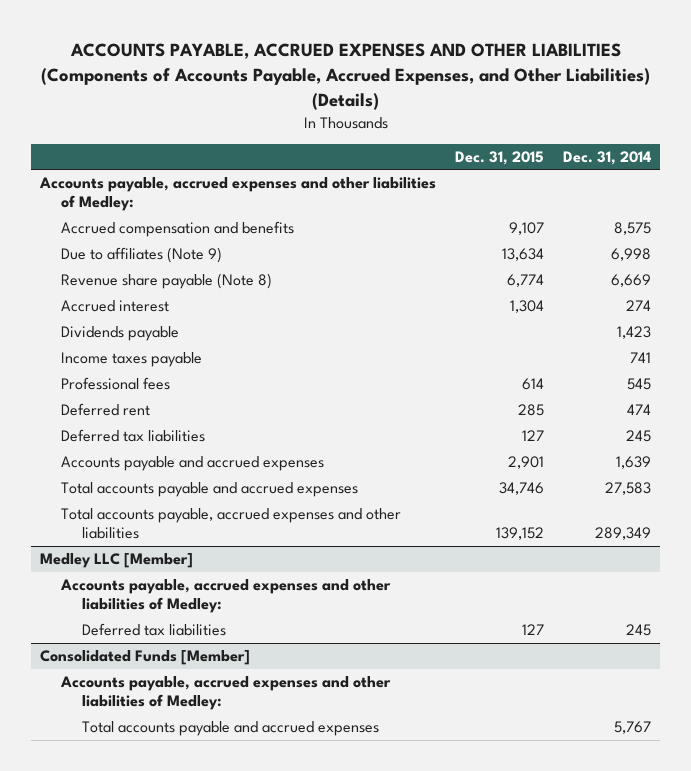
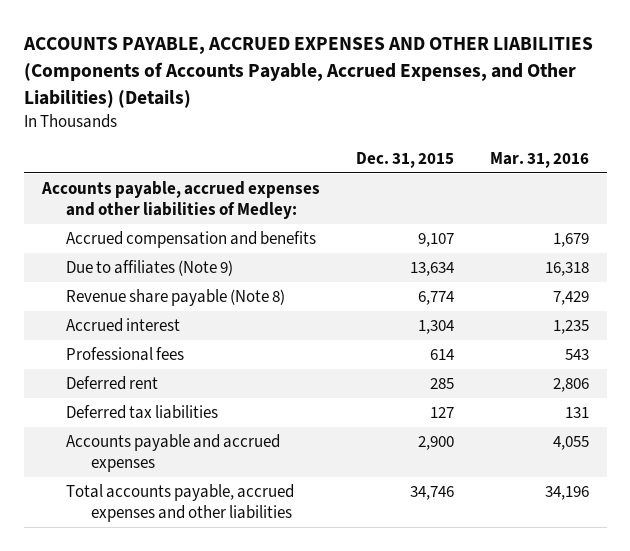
- | Dec. 31, 2015 | Dec. 31, 2014
+ | Dec. 31, 2015 | Mar. 31, 2016
- Dividends payable | | 1,423
- Income taxes payable | | 741
- Accounts payable and accrued expenses | 2,901 | 1,639
- Total accounts payable and accrued expenses | 34,746 | 27,583
- Total accounts payable, accrued expenses and other liabilities | 139,152 | 289,349
- Medley LLC [Member]
- Accounts payable, accrued expenses and other liabilities of Medley:
- Deferred tax liabilities | 127 | 245
- Consolidated Funds [Member]
- Accounts payable, accrued expenses and other liabilities of Medley:
- Total accounts payable and accrued expenses | | 5,767
+ Accounts payable and accrued expenses | 2,900 | 4,055
+ Total accounts payable, accrued expenses and other liabilities | 34,746 | 34,196

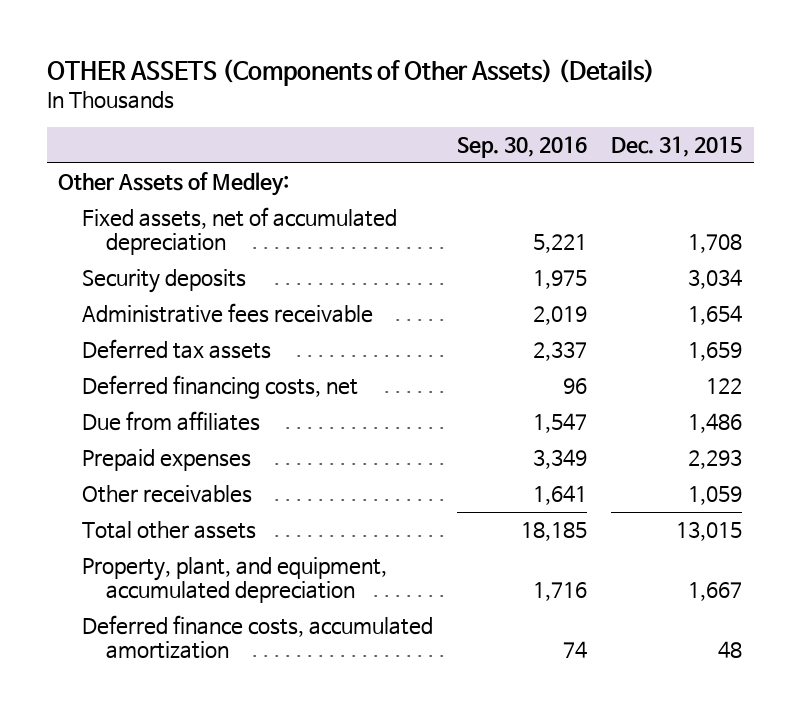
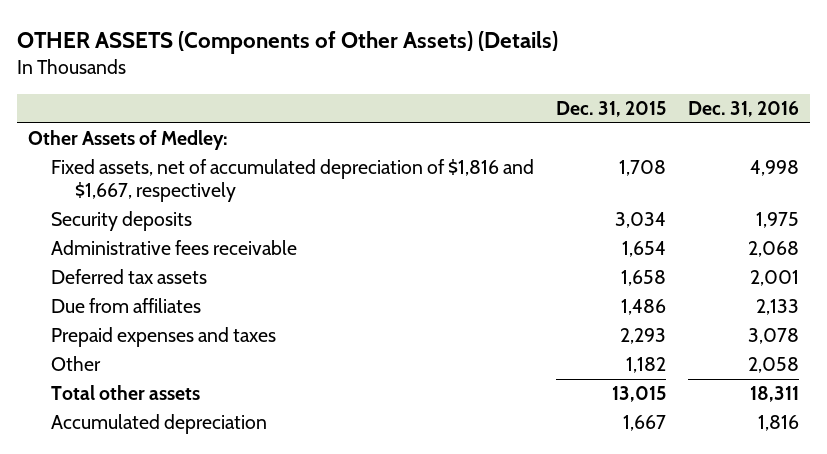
- | Sep. 30, 2016 | Dec. 31, 2015
+ | Dec. 31, 2015 | Dec. 31, 2016
- Fixed assets, net of accumulated depreciation | 5,221 | 1,708
+ Fixed assets, net of accumulated depreciation of $1,816 and $1,667, respectively | 1,708 | 4,998
- Deferred tax assets | 2,337 | 1,659
- Deferred financing costs, net | 96 | 122
+ Deferred tax assets | 1,658 | 2,001
- Prepaid expenses | 3,349 | 2,293
- Other receivables | 1,641 | 1,059
+ Prepaid expenses and taxes | 2,293 | 3,078
+ Other | 1,182 | 2,058
- Property, plant, and equipment, accumulated depreciation | 1,716 | 1,667
- Deferred finance costs, accumulated amortization | 74 | 48
+ Accumulated depreciation | 1,667 | 1,816

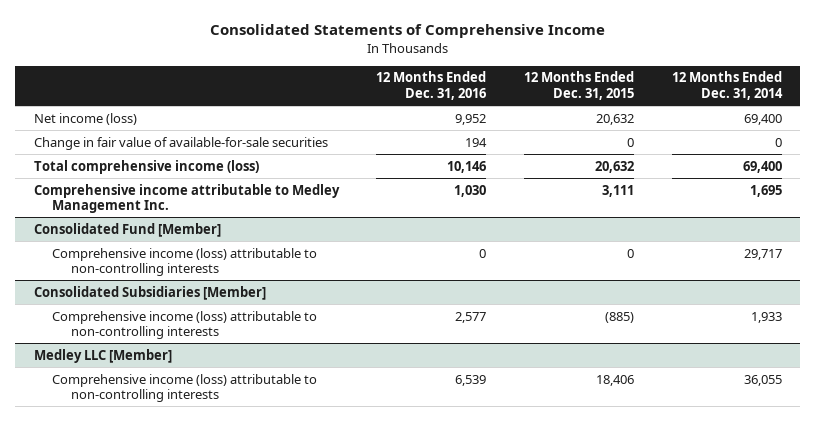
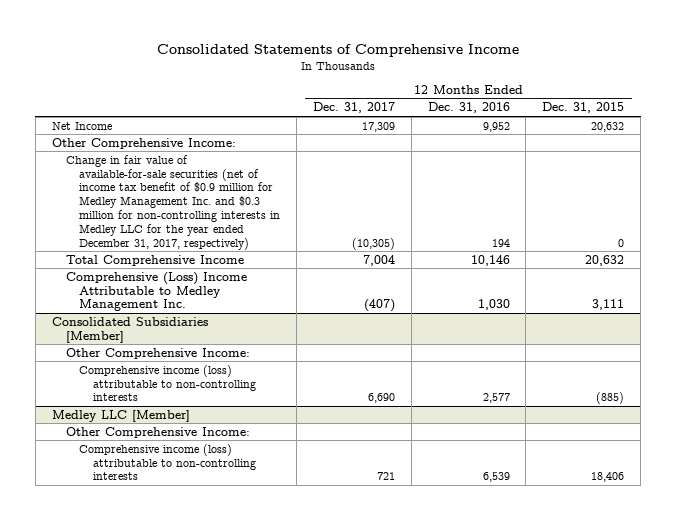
- | 12 Months Ended Dec. 31, 2016 | 12 Months Ended Dec. 31, 2015 | 12 Months Ended Dec. 31, 2014
+ | 12 Months Ended Dec. 31, 2017 | 12 Months Ended Dec. 31, 2016 | 12 Months Ended Dec. 31, 2015
- Net income (loss) | 9,952 | 20,632 | 69,400
- Change in fair value of available-for-sale securities | 194 | 0 | 0
- Total comprehensive income (loss) | 10,146 | 20,632 | 69,400
- Comprehensive income attributable to Medley Management Inc. | 1,030 | 3,111 | 1,695
- Consolidated Fund [Member]
- Comprehensive income (loss) attributable to non-controlling interests | 0 | 0 | 29,717
+ Net Income | 17,309 | 9,952 | 20,632
+ Other Comprehensive Income:
+ Change in fair value of available-for-sale securities (net of income tax benefit of $0.9 million for Medley Management Inc. and $0.3 million for non-controlling interests in Medley LLC for the year ended December 31, 2017, respectively) | (10,305) | 194 | 0
+ Total Comprehensive Income | 7,004 | 10,146 | 20,632
+ Comprehensive (Loss) Income Attributable to Medley Management Inc. | (407) | 1,030 | 3,111
@ Consolidated Subsidiaries [Member]
+ Other Comprehensive Income:
@ Medley LLC [Member]
+ Other Comprehensive Income:

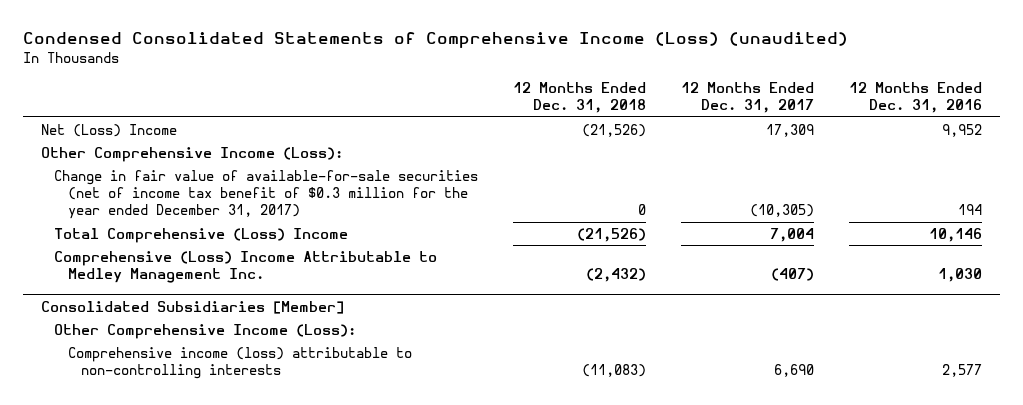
- Consolidated Statements of Comprehensive Income
+ Condensed Consolidated Statements of Comprehensive Income (Loss) (unaudited)
- | 12 Months Ended Dec. 31, 2017 | 12 Months Ended Dec. 31, 2016 | 12 Months Ended Dec. 31, 2015
+ | 12 Months Ended Dec. 31, 2018 | 12 Months Ended Dec. 31, 2017 | 12 Months Ended Dec. 31, 2016
- Net Income | 17,309 | 9,952 | 20,632
- Other Comprehensive Income:
- Change in fair value of available-for-sale securities (net of income tax benefit of $0.9 million for Medley Management Inc. and $0.3 million for non-controlling interests in Medley LLC for the year ended December 31, 2017, respectively) | (10,305) | 194 | 0
- Total Comprehensive Income | 7,004 | 10,146 | 20,632
+ Net (Loss) Income | (21,526) | 17,309 | 9,952
+ Other Comprehensive Income (Loss):
+ Change in fair value of available-for-sale securities (net of income tax benefit of $0.3 million for the year ended December 31, 2017) | 0 | (10,305) | 194
+ Total Comprehensive (Loss) Income | (21,526) | 7,004 | 10,146
@ Consolidated Subsidiaries [Member]
- Other Comprehensive Income:
+ Other Comprehensive Income (Loss):
- Medley LLC [Member]
- Other Comprehensive Income:
- Comprehensive income (loss) attributable to non-controlling interests | 721 | 6,539 | 18,406

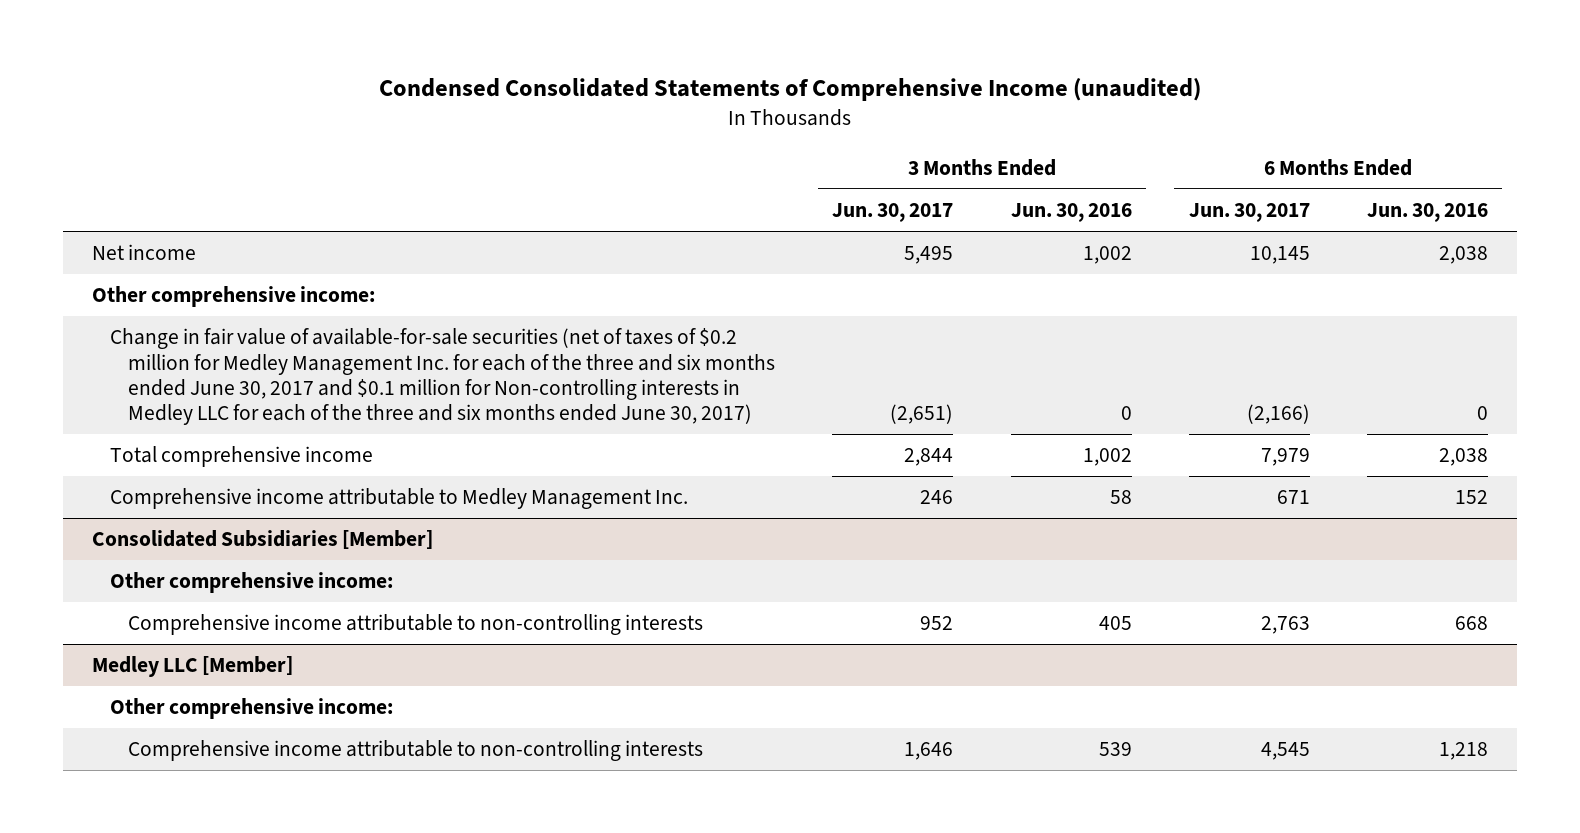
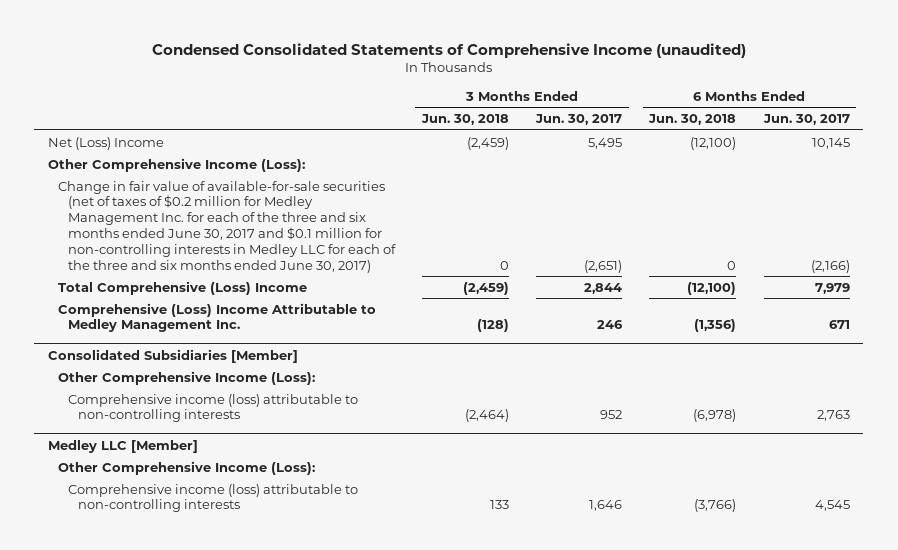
- | 3 Months Ended Jun. 30, 2017 | 3 Months Ended Jun. 30, 2016 | 6 Months Ended Jun. 30, 2017 | 6 Months Ended Jun. 30, 2016
+ | 3 Months Ended Jun. 30, 2018 | 3 Months Ended Jun. 30, 2017 | 6 Months Ended Jun. 30, 2018 | 6 Months Ended Jun. 30, 2017
- Net income | 5,495 | 1,002 | 10,145 | 2,038
- Other comprehensive income:
- Change in fair value of available-for-sale securities (net of taxes of $0.2 million for Medley Management Inc. for each of the three and six months ended June 30, 2017 and $0.1 million for Non-controlling interests in Medley LLC for each of the three and six months ended June 30, 2017) | (2,651) | 0 | (2,166) | 0
- Total comprehensive income | 2,844 | 1,002 | 7,979 | 2,038
- Comprehensive income attributable to Medley Management Inc. | 246 | 58 | 671 | 152
+ Net (Loss) Income | (2,459) | 5,495 | (12,100) | 10,145
+ Other Comprehensive Income (Loss):
+ Change in fair value of available-for-sale securities (net of taxes of $0.2 million for Medley Management Inc. for each of the three and six months ended June 30, 2017 and $0.1 million for non-controlling interests in Medley LLC for each of the three and six months ended June 30, 2017) | 0 | (2,651) | 0 | (2,166)
+ Total Comprehensive (Loss) Income | (2,459) | 2,844 | (12,100) | 7,979
+ Comprehensive (Loss) Income Attributable to Medley Management Inc. | (128) | 246 | (1,356) | 671
@ Consolidated Subsidiaries [Member]
- Other comprehensive income:
- Comprehensive income attributable to non-controlling interests | 952 | 405 | 2,763 | 668
+ Other Comprehensive Income (Loss):
+ Comprehensive income (loss) attributable to non-controlling interests | (2,464) | 952 | (6,978) | 2,763
@ Medley LLC [Member]
- Other comprehensive income:
- Comprehensive income attributable to non-controlling interests | 1,646 | 539 | 4,545 | 1,218
+ Other Comprehensive Income (Loss):
+ Comprehensive income (loss) attributable to non-controlling interests | 133 | 1,646 | (3,766) | 4,545

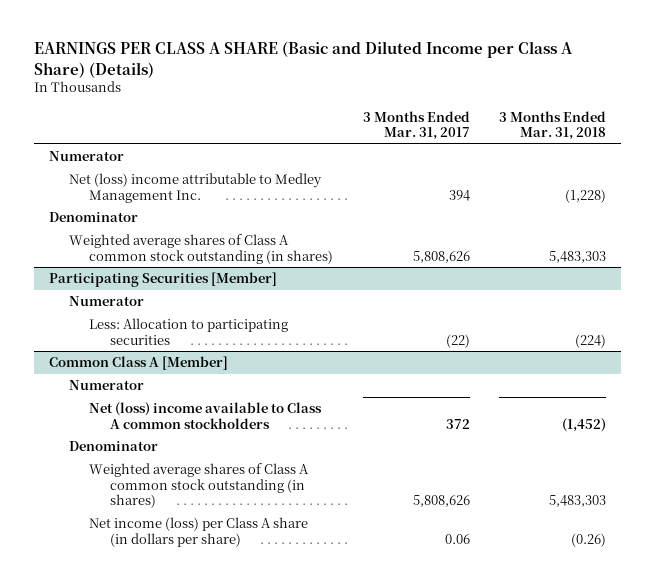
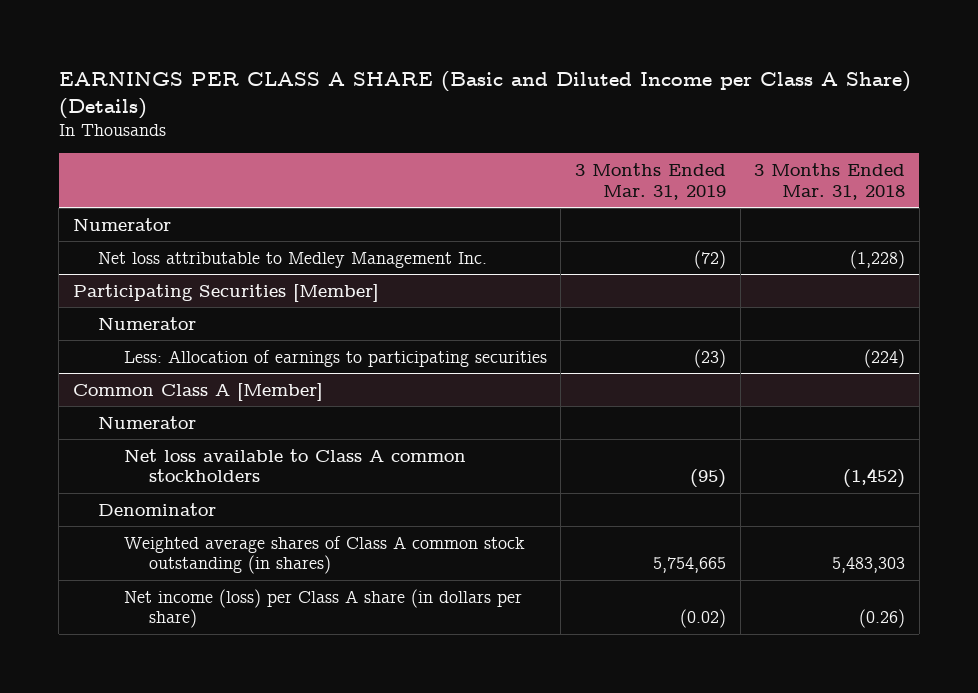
- | 3 Months Ended Mar. 31, 2017 | 3 Months Ended Mar. 31, 2018
+ | 3 Months Ended Mar. 31, 2019 | 3 Months Ended Mar. 31, 2018
- Net (loss) income attributable to Medley Management Inc. | 394 | (1,228)
- Denominator
- Weighted average shares of Class A common stock outstanding (in shares) | 5,808,626 | 5,483,303
+ Net loss attributable to Medley Management Inc. | (72) | (1,228)
@ Participating Securities [Member]
- Less: Allocation to participating securities | (22) | (224)
+ Less: Allocation of earnings to participating securities | (23) | (224)
@ Common Class A [Member]
- Net (loss) income available to Class A common stockholders | 372 | (1,452)
+ Net loss available to Class A common stockholders | (95) | (1,452)

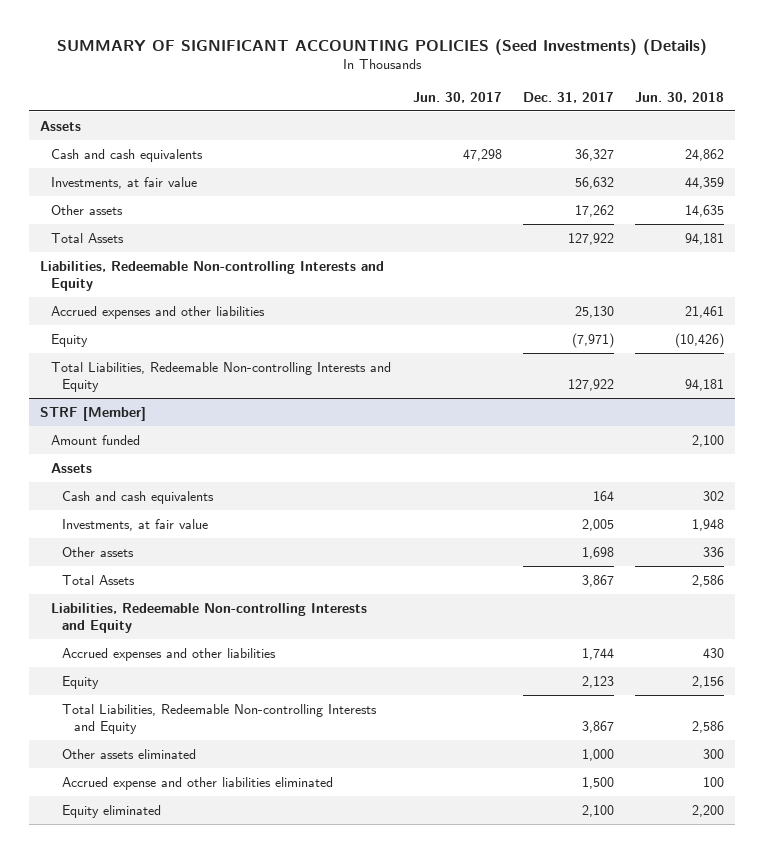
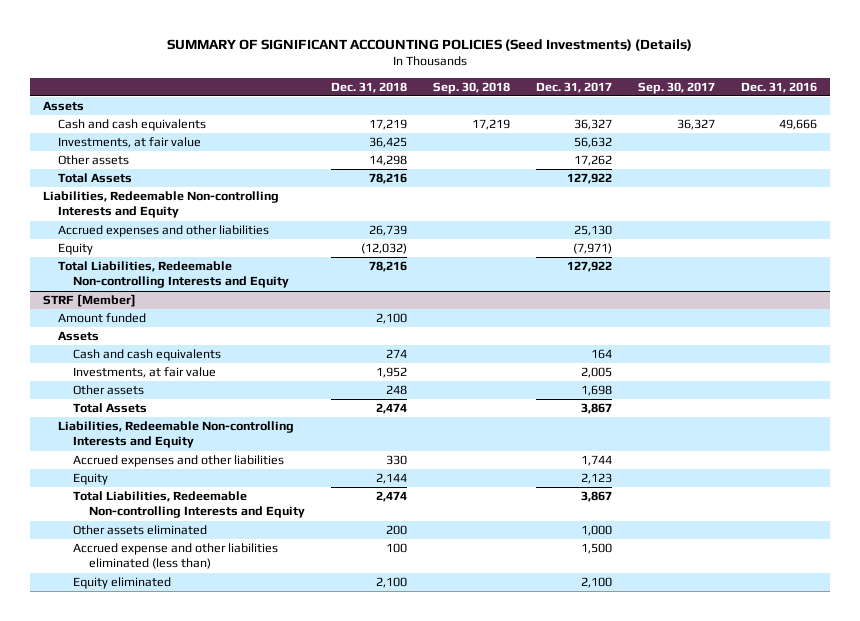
- | Jun. 30, 2017 | Dec. 31, 2017 | Jun. 30, 2018
+ | Dec. 31, 2018 | Sep. 30, 2018 | Dec. 31, 2017 | Sep. 30, 2017 | Dec. 31, 2016
@ STRF [Member]
- Accrued expense and other liabilities eliminated | | 1,500 | 100
+ Accrued expense and other liabilities eliminated (less than) | 100 | | 1,500 | |

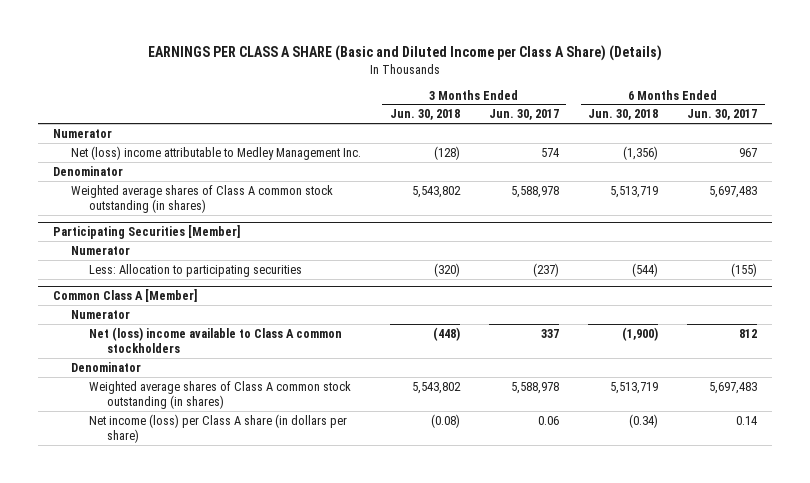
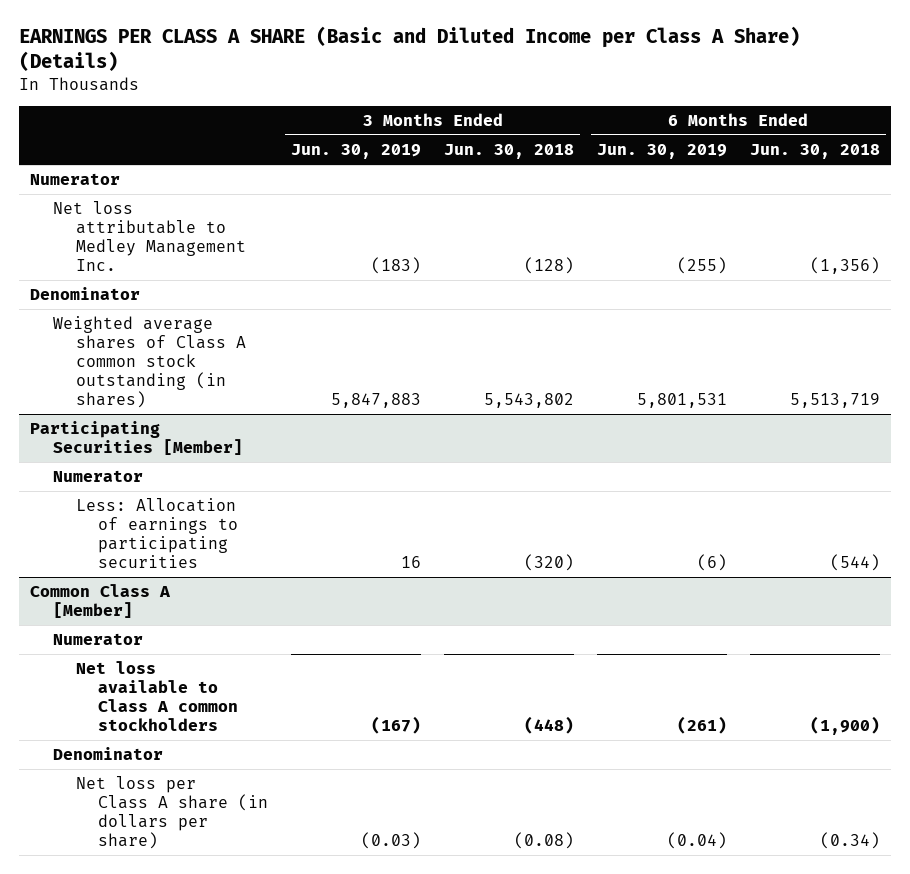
- | 3 Months Ended Jun. 30, 2018 | 3 Months Ended Jun. 30, 2017 | 6 Months Ended Jun. 30, 2018 | 6 Months Ended Jun. 30, 2017
+ | 3 Months Ended Jun. 30, 2019 | 3 Months Ended Jun. 30, 2018 | 6 Months Ended Jun. 30, 2019 | 6 Months Ended Jun. 30, 2018
- Net (loss) income attributable to Medley Management Inc. | (128) | 574 | (1,356) | 967
+ Net loss attributable to Medley Management Inc. | (183) | (128) | (255) | (1,356)
@ Participating Securities [Member]
- Less: Allocation to participating securities | (320) | (237) | (544) | (155)
+ Less: Allocation of earnings to participating securities | 16 | (320) | (6) | (544)
@ Common Class A [Member]
- Net (loss) income available to Class A common stockholders | (448) | 337 | (1,900) | 812
+ Net loss available to Class A common stockholders | (167) | (448) | (261) | (1,900)
- Weighted average shares of Class A common stock outstanding (in shares) | 5,543,802 | 5,588,978 | 5,513,719 | 5,697,483
- Net income (loss) per Class A share (in dollars per share) | (0.08) | 0.06 | (0.34) | 0.14
+ Net loss per Class A share (in dollars per share) | (0.03) | (0.08) | (0.04) | (0.34)

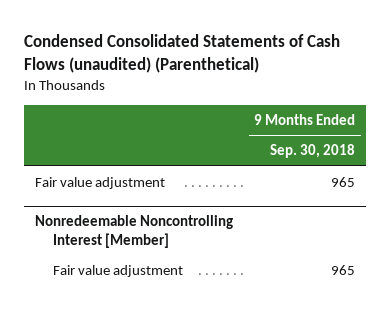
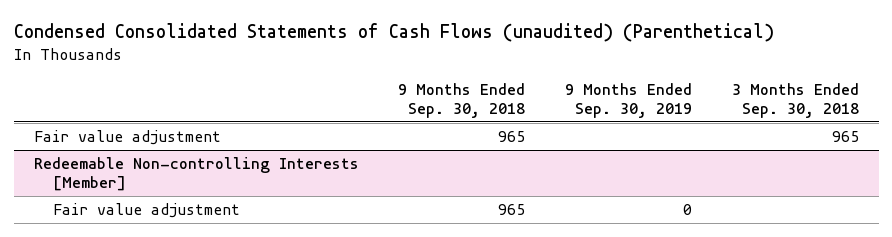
- | 9 Months Ended Sep. 30, 2018
+ | 9 Months Ended Sep. 30, 2018 | 9 Months Ended Sep. 30, 2019 | 3 Months Ended Sep. 30, 2018
- Nonredeemable Noncontrolling Interest [Member]
+ Redeemable Non-controlling Interests [Member]

